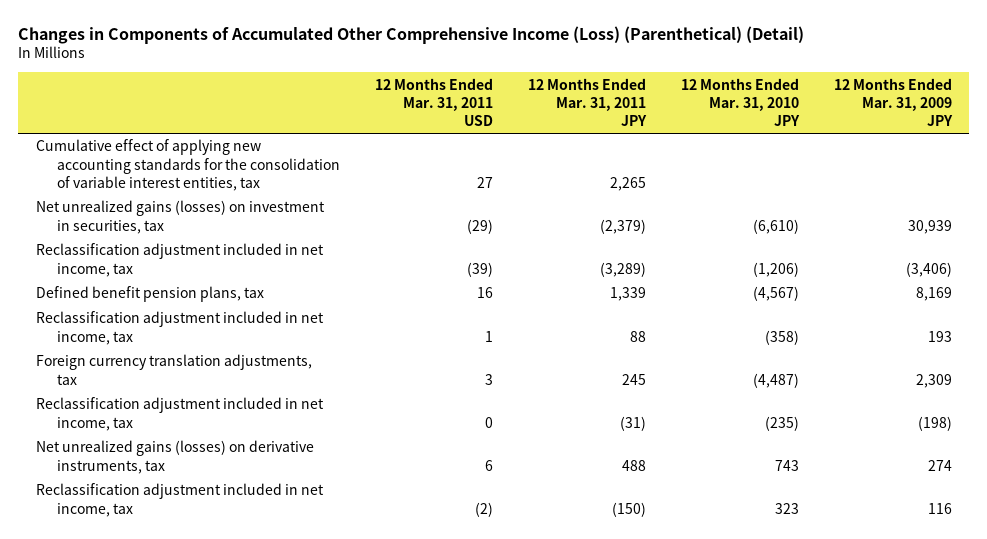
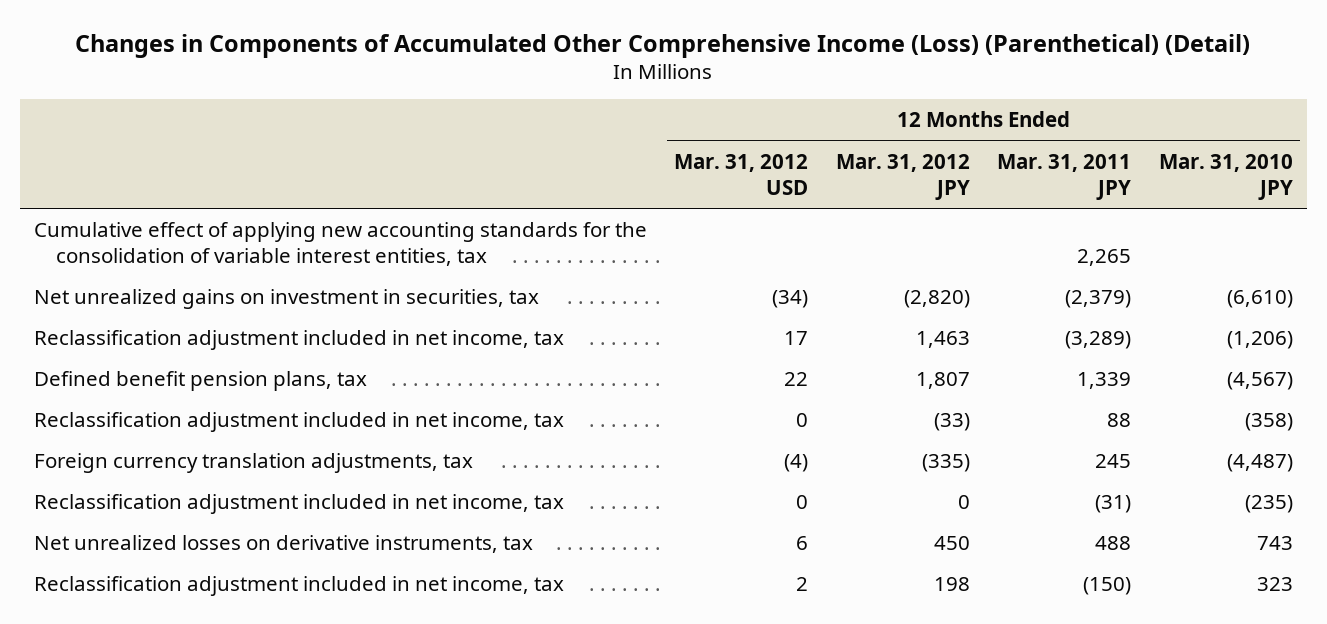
- | 12 Months Ended Mar. 31, 2011 USD | 12 Months Ended Mar. 31, 2011 JPY | 12 Months Ended Mar. 31, 2010 JPY | 12 Months Ended Mar. 31, 2009 JPY
+ | 12 Months Ended Mar. 31, 2012 USD | 12 Months Ended Mar. 31, 2012 JPY | 12 Months Ended Mar. 31, 2011 JPY | 12 Months Ended Mar. 31, 2010 JPY
- Net unrealized gains (losses) on investment in securities, tax | (29) | (2,379) | (6,610) | 30,939
+ Net unrealized gains on investment in securities, tax | (34) | (2,820) | (2,379) | (6,610)
- Net unrealized gains (losses) on derivative instruments, tax | 6 | 488 | 743 | 274
+ Net unrealized losses on derivative instruments, tax | 6 | 450 | 488 | 743

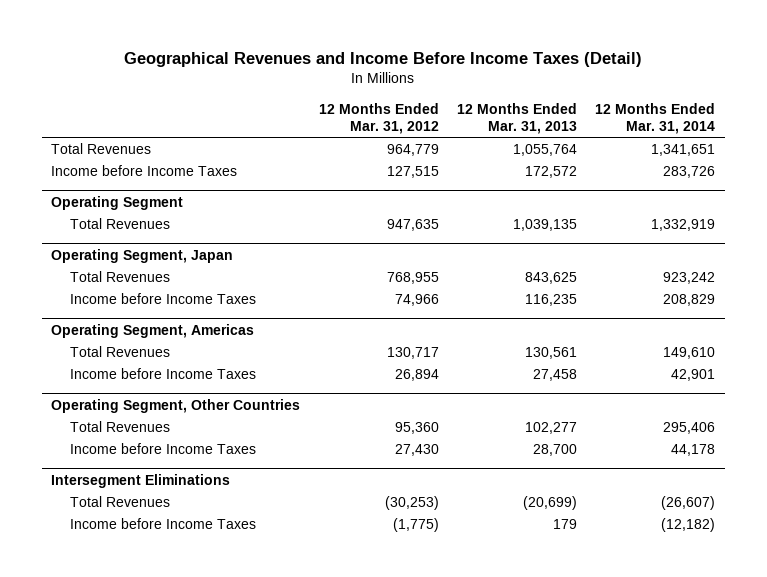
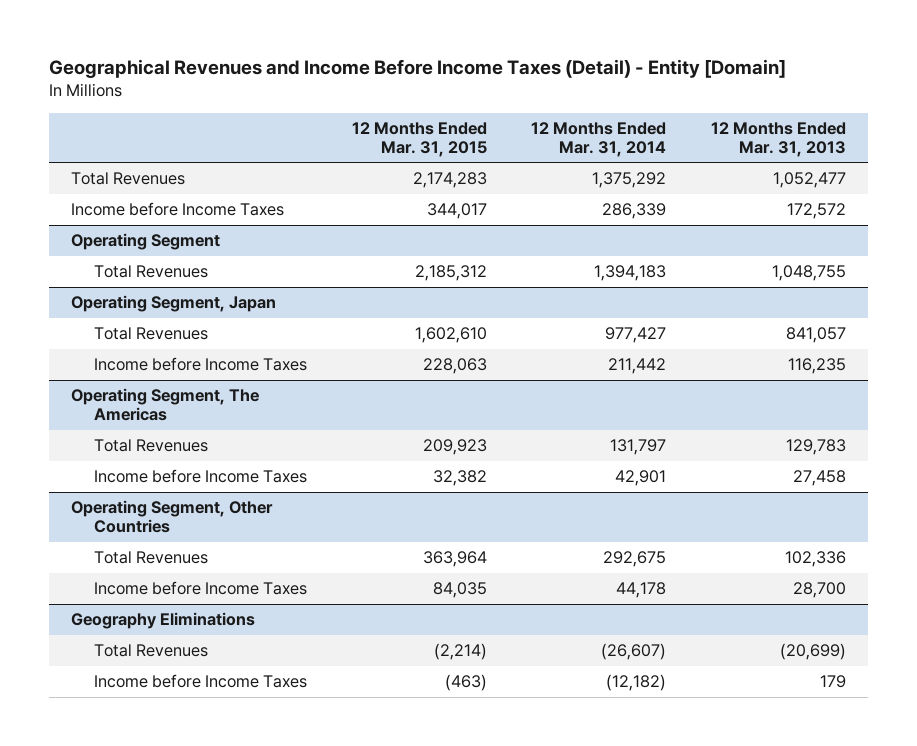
- Geographical Revenues and Income Before Income Taxes (Detail)
+ Geographical Revenues and Income Before Income Taxes (Detail) - Entity [Domain]
- | 12 Months Ended Mar. 31, 2012 | 12 Months Ended Mar. 31, 2013 | 12 Months Ended Mar. 31, 2014
+ | 12 Months Ended Mar. 31, 2015 | 12 Months Ended Mar. 31, 2014 | 12 Months Ended Mar. 31, 2013
- Total Revenues | 964,779 | 1,055,764 | 1,341,651
- Income before Income Taxes | 127,515 | 172,572 | 283,726
+ Total Revenues | 2,174,283 | 1,375,292 | 1,052,477
+ Income before Income Taxes | 344,017 | 286,339 | 172,572
@ Operating Segment
- Total Revenues | 947,635 | 1,039,135 | 1,332,919
+ Total Revenues | 2,185,312 | 1,394,183 | 1,048,755
@ Operating Segment, Japan
- Total Revenues | 768,955 | 843,625 | 923,242
- Income before Income Taxes | 74,966 | 116,235 | 208,829
- Operating Segment, Americas
- Total Revenues | 130,717 | 130,561 | 149,610
@ Operating Segment, Japan
+ Total Revenues | 1,602,610 | 977,427 | 841,057
+ Income before Income Taxes | 228,063 | 211,442 | 116,235
+ Operating Segment, The Americas
+ Total Revenues | 209,923 | 131,797 | 129,783
@ Operating Segment, Other Countries
- Total Revenues | 95,360 | 102,277 | 295,406
+ Total Revenues | 363,964 | 292,675 | 102,336
- Intersegment Eliminations
+ Geography Eliminations

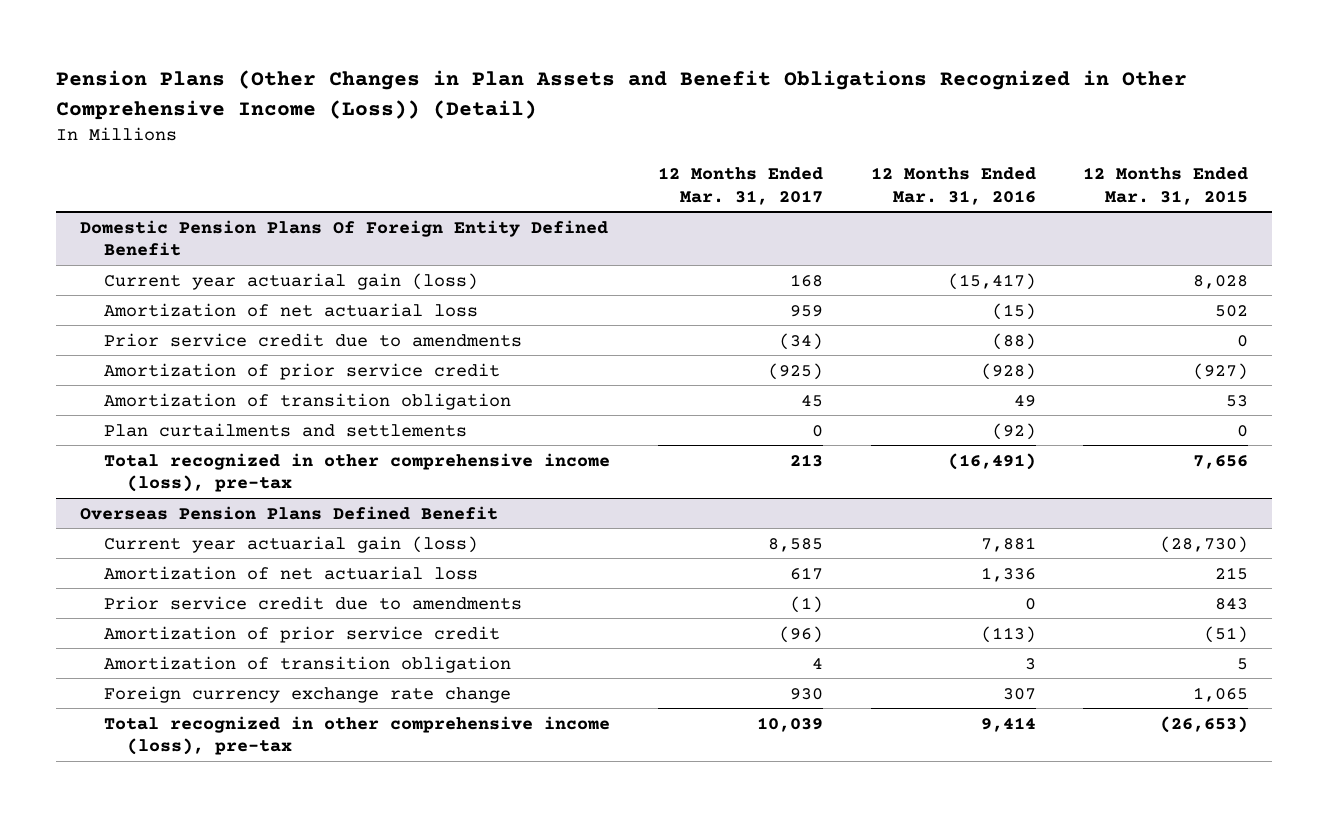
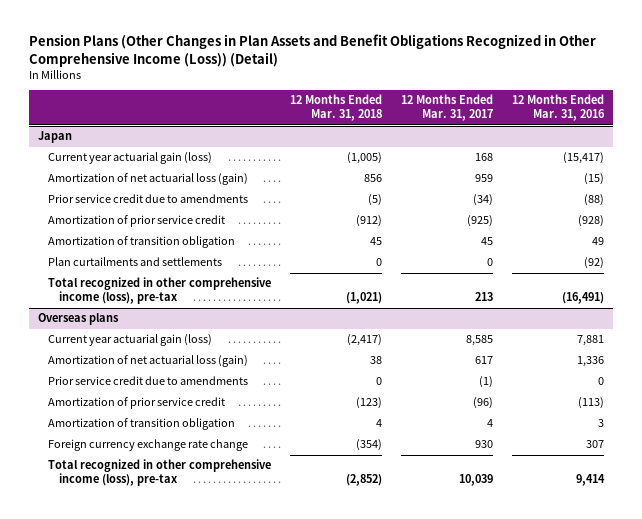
- | 12 Months Ended Mar. 31, 2017 | 12 Months Ended Mar. 31, 2016 | 12 Months Ended Mar. 31, 2015
+ | 12 Months Ended Mar. 31, 2018 | 12 Months Ended Mar. 31, 2017 | 12 Months Ended Mar. 31, 2016
- Domestic Pension Plans Of Foreign Entity Defined Benefit
+ Japan
- Amortization of net actuarial loss | 959 | (15) | 502
+ Amortization of net actuarial loss (gain) | 856 | 959 | (15)
- Overseas Pension Plans Defined Benefit
+ Overseas plans
- Amortization of net actuarial loss | 617 | 1,336 | 215
+ Amortization of net actuarial loss (gain) | 38 | 617 | 1,336

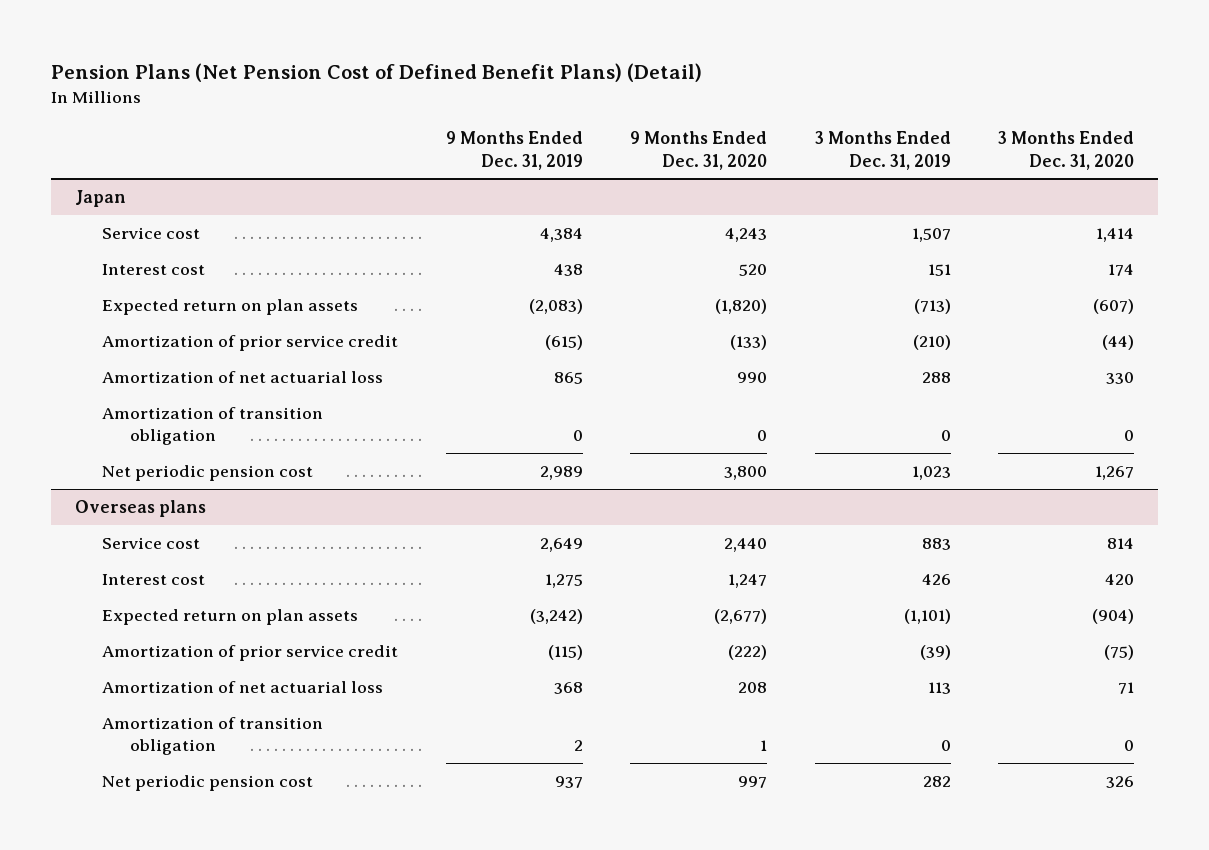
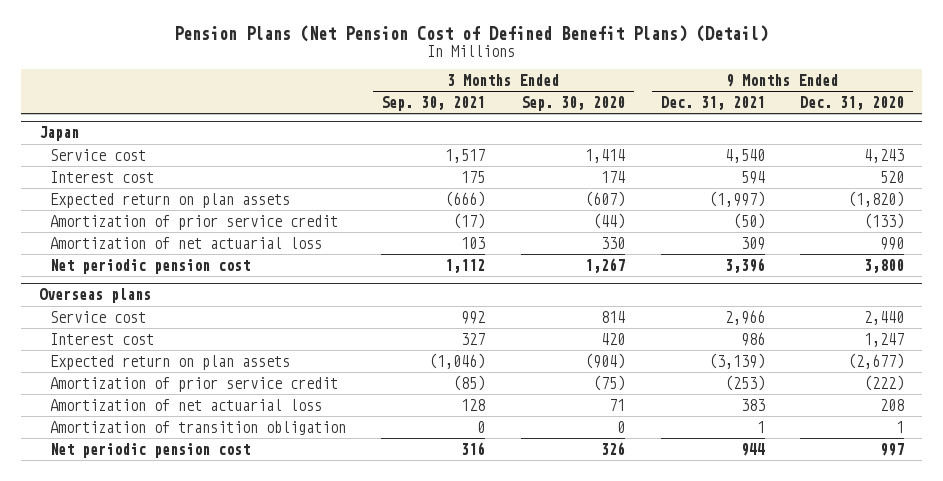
- | 9 Months Ended Dec. 31, 2019 | 9 Months Ended Dec. 31, 2020 | 3 Months Ended Dec. 31, 2019 | 3 Months Ended Dec. 31, 2020
+ | 3 Months Ended Sep. 30, 2021 | 3 Months Ended Sep. 30, 2020 | 9 Months Ended Dec. 31, 2021 | 9 Months Ended Dec. 31, 2020
@ Japan
- Amortization of transition obligation | 0 | 0 | 0 | 0

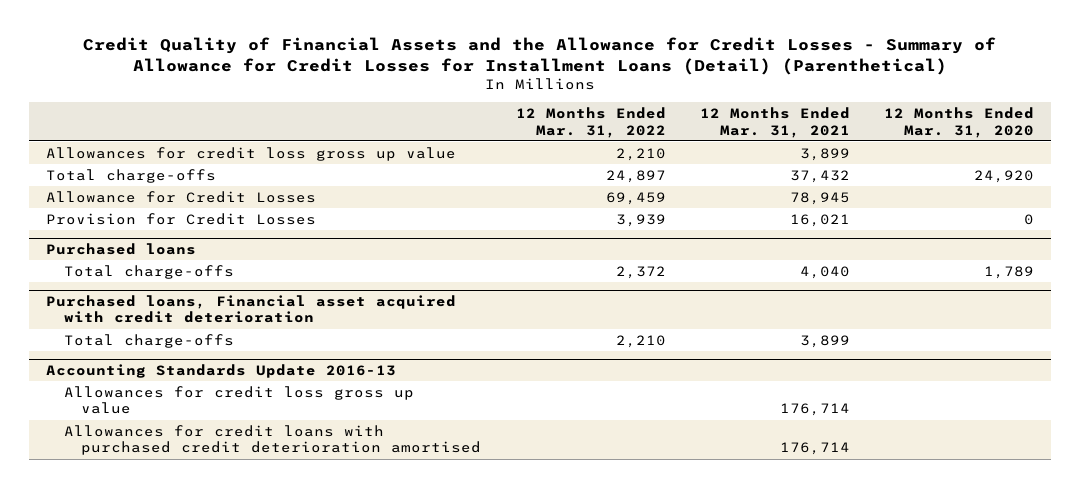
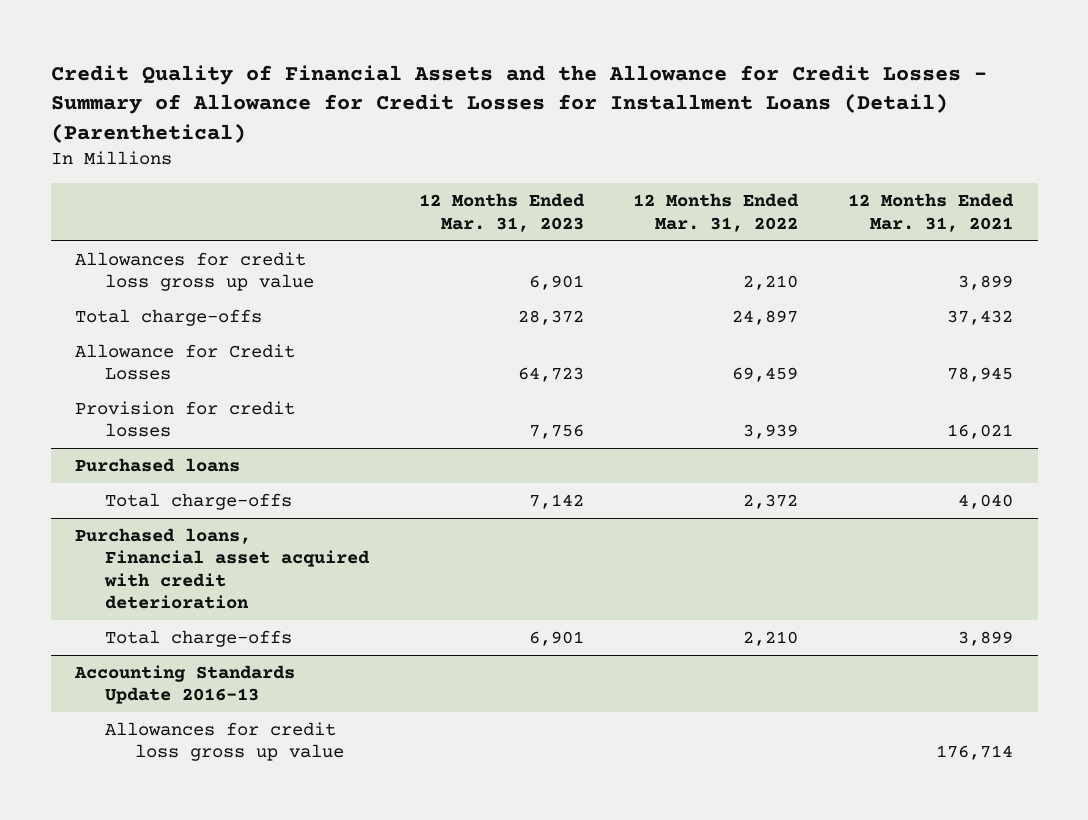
- | 12 Months Ended Mar. 31, 2022 | 12 Months Ended Mar. 31, 2021 | 12 Months Ended Mar. 31, 2020
+ | 12 Months Ended Mar. 31, 2023 | 12 Months Ended Mar. 31, 2022 | 12 Months Ended Mar. 31, 2021
- Provision for Credit Losses | 3,939 | 16,021 | 0
+ Provision for credit losses | 7,756 | 3,939 | 16,021
@ Accounting Standards Update 2016-13
- Allowances for credit loans with purchased credit deterioration amortised | | 176,714 |

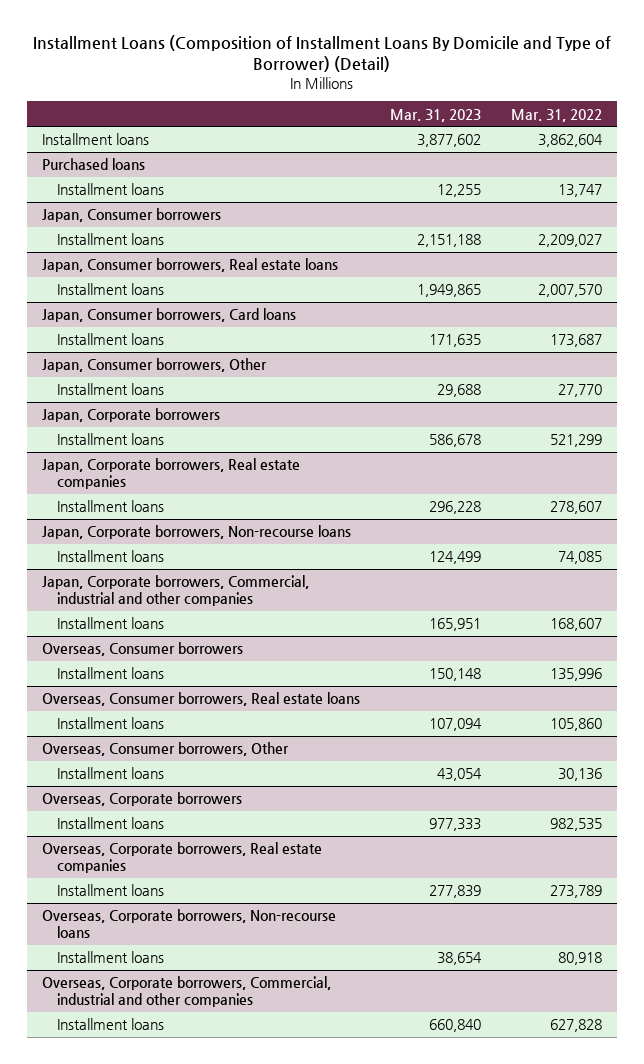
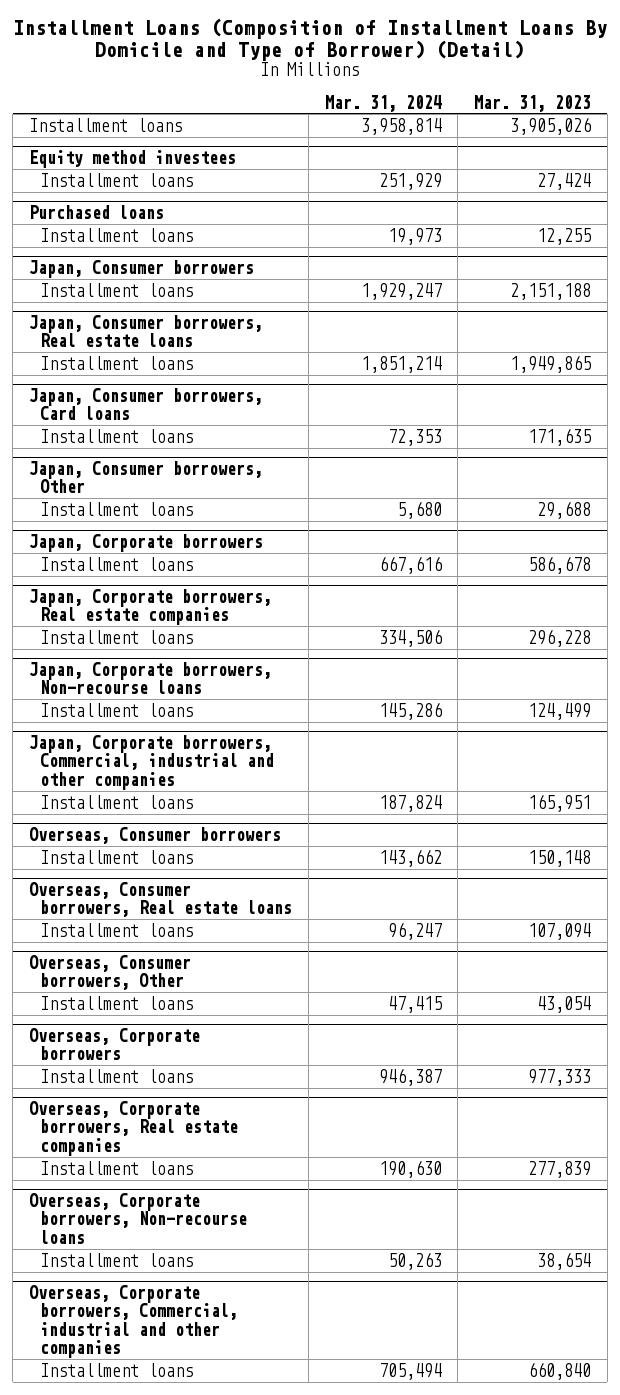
- | Mar. 31, 2023 | Mar. 31, 2022
+ | Mar. 31, 2024 | Mar. 31, 2023
- Installment loans | 3,877,602 | 3,862,604
+ Installment loans | 3,958,814 | 3,905,026
+ Equity method investees
+ Installment loans | 251,929 | 27,424

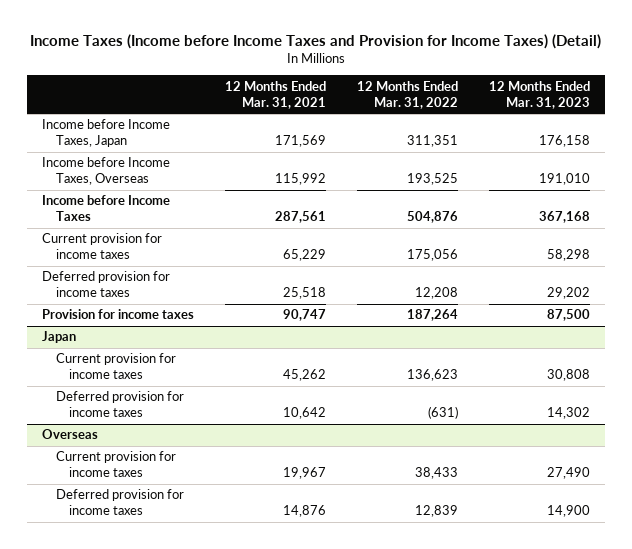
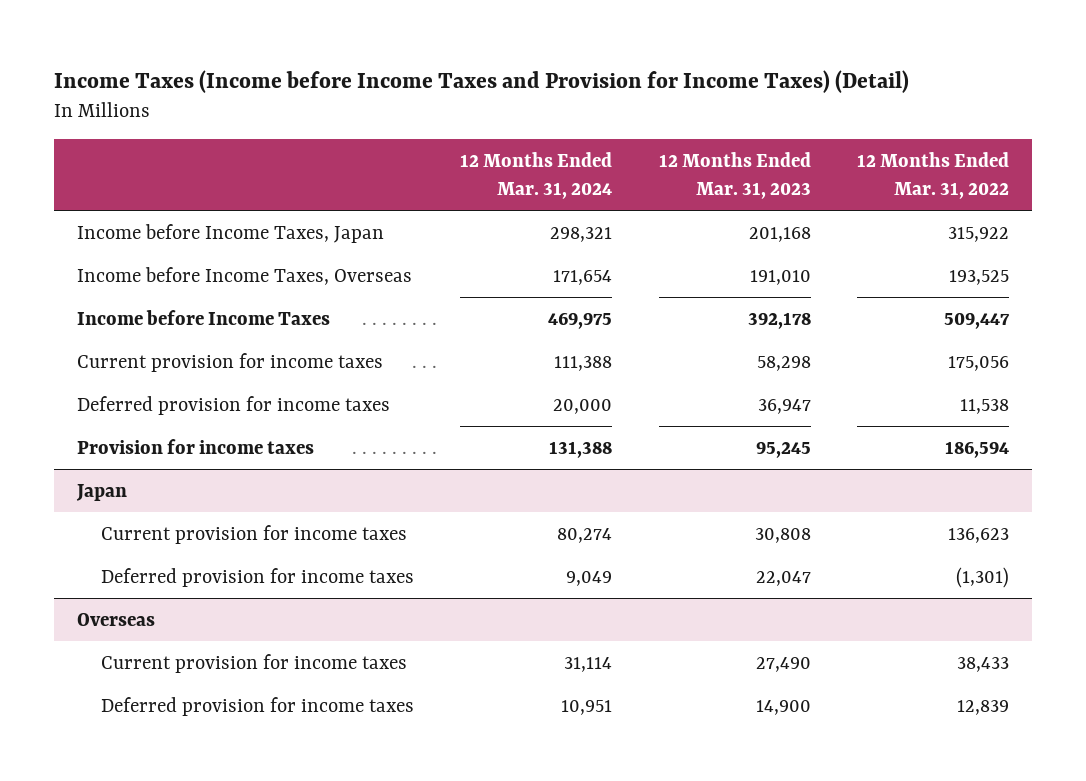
- | 12 Months Ended Mar. 31, 2021 | 12 Months Ended Mar. 31, 2022 | 12 Months Ended Mar. 31, 2023
+ | 12 Months Ended Mar. 31, 2024 | 12 Months Ended Mar. 31, 2023 | 12 Months Ended Mar. 31, 2022
- Income before Income Taxes, Japan | 171,569 | 311,351 | 176,158
+ Income before Income Taxes, Japan | 298,321 | 201,168 | 315,922
- Income before Income Taxes | 287,561 | 504,876 | 367,168
+ Income before Income Taxes | 469,975 | 392,178 | 509,447
- Deferred provision for income taxes | 25,518 | 12,208 | 29,202
- Provision for income taxes | 90,747 | 187,264 | 87,500
+ Deferred provision for income taxes | 20,000 | 36,947 | 11,538
+ Provision for income taxes | 131,388 | 95,245 | 186,594
@ Japan
- Deferred provision for income taxes | 10,642 | (631) | 14,302
+ Deferred provision for income taxes | 9,049 | 22,047 | (1,301)

